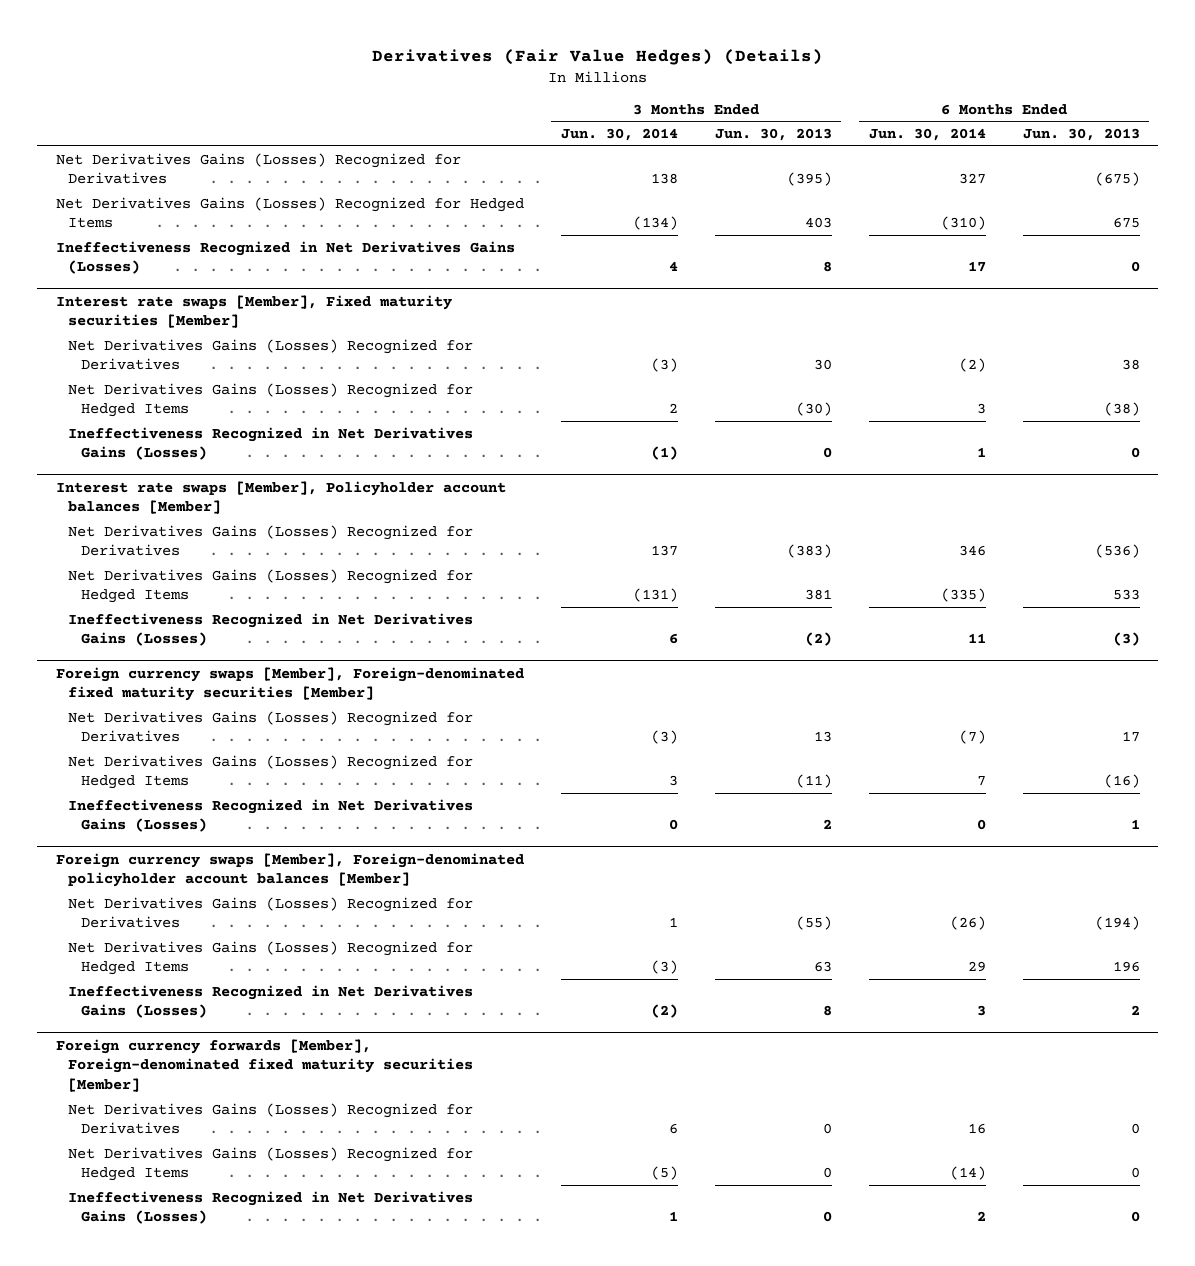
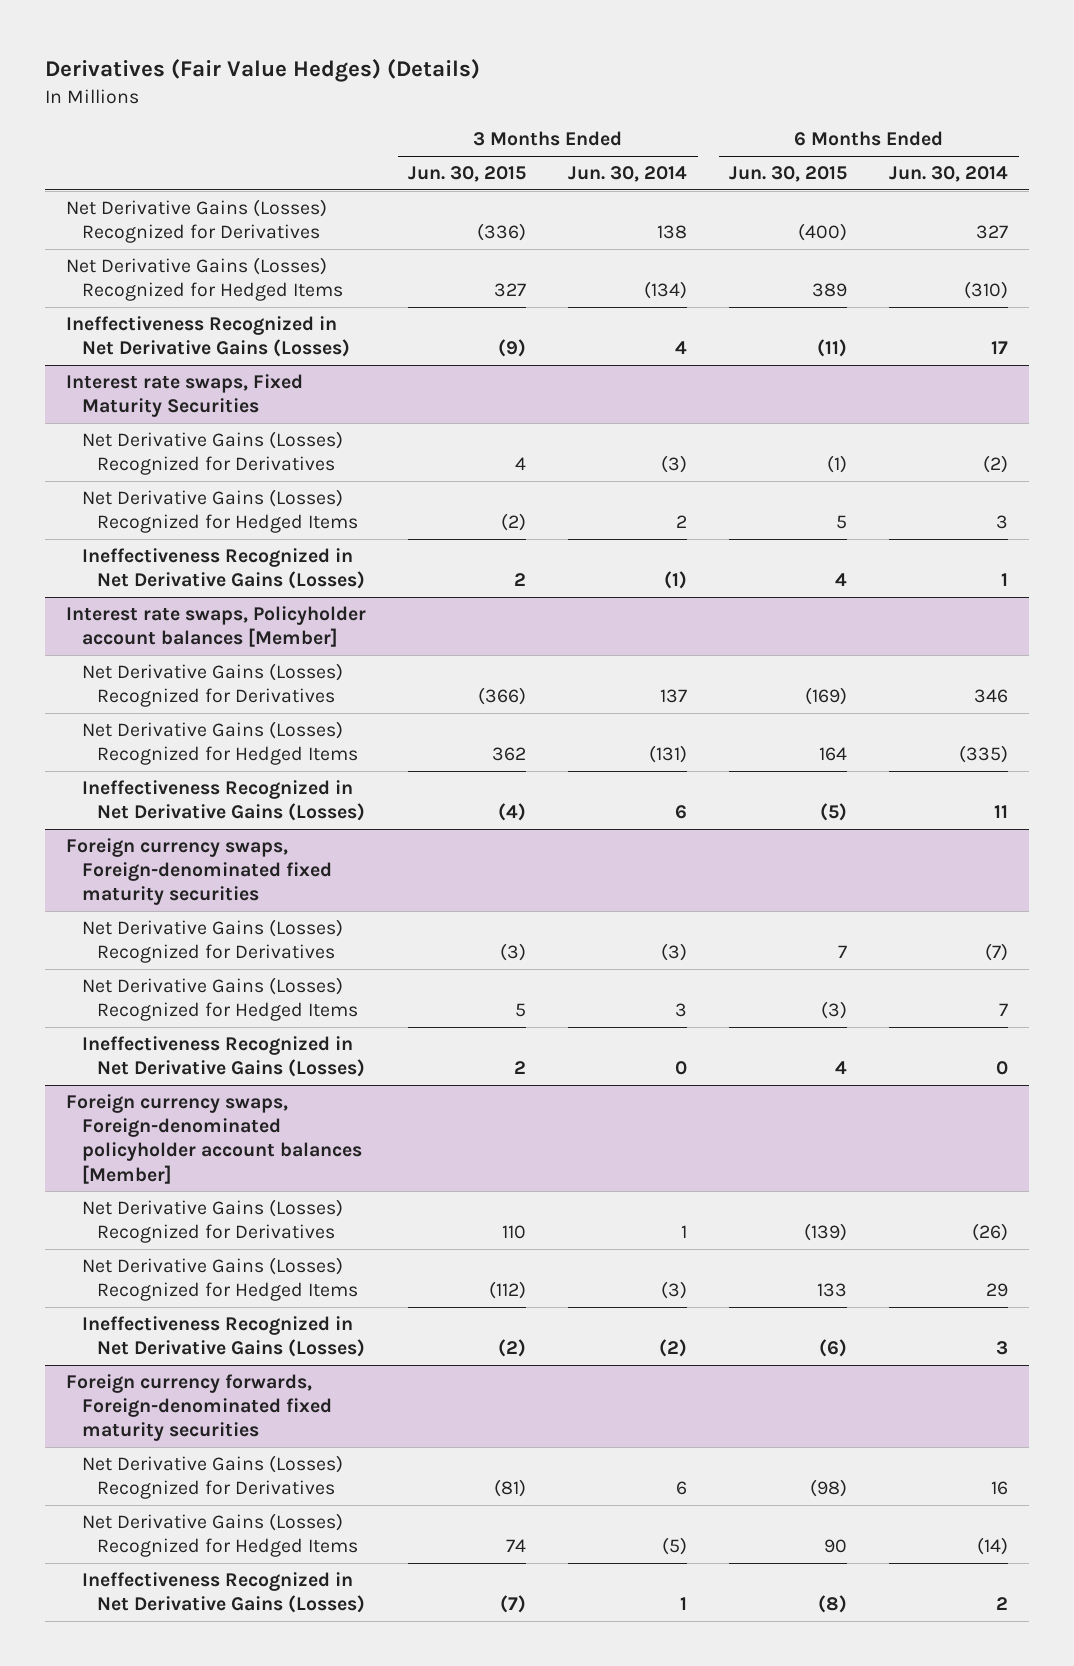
- | 3 Months Ended Jun. 30, 2014 | 3 Months Ended Jun. 30, 2013 | 6 Months Ended Jun. 30, 2014 | 6 Months Ended Jun. 30, 2013
+ | 3 Months Ended Jun. 30, 2015 | 3 Months Ended Jun. 30, 2014 | 6 Months Ended Jun. 30, 2015 | 6 Months Ended Jun. 30, 2014
- Net Derivatives Gains (Losses) Recognized for Derivatives | 138 | (395) | 327 | (675)
- Net Derivatives Gains (Losses) Recognized for Hedged Items | (134) | 403 | (310) | 675
- Ineffectiveness Recognized in Net Derivatives Gains (Losses) | 4 | 8 | 17 | 0
- Interest rate swaps [Member], Fixed maturity securities [Member]
- Net Derivatives Gains (Losses) Recognized for Derivatives | (3) | 30 | (2) | 38
- Net Derivatives Gains (Losses) Recognized for Hedged Items | 2 | (30) | 3 | (38)
- Ineffectiveness Recognized in Net Derivatives Gains (Losses) | (1) | 0 | 1 | 0
- Interest rate swaps [Member], Policyholder account balances [Member]
- Net Derivatives Gains (Losses) Recognized for Derivatives | 137 | (383) | 346 | (536)
- Net Derivatives Gains (Losses) Recognized for Hedged Items | (131) | 381 | (335) | 533
- Ineffectiveness Recognized in Net Derivatives Gains (Losses) | 6 | (2) | 11 | (3)
- Foreign currency swaps [Member], Foreign-denominated fixed maturity securities [Member]
- Net Derivatives Gains (Losses) Recognized for Derivatives | (3) | 13 | (7) | 17
- Net Derivatives Gains (Losses) Recognized for Hedged Items | 3 | (11) | 7 | (16)
- Ineffectiveness Recognized in Net Derivatives Gains (Losses) | 0 | 2 | 0 | 1
- Foreign currency swaps [Member], Foreign-denominated policyholder account balances [Member]
- Net Derivatives Gains (Losses) Recognized for Derivatives | 1 | (55) | (26) | (194)
- Net Derivatives Gains (Losses) Recognized for Hedged Items | (3) | 63 | 29 | 196
- Ineffectiveness Recognized in Net Derivatives Gains (Losses) | (2) | 8 | 3 | 2
- Foreign currency forwards [Member], Foreign-denominated fixed maturity securities [Member]
- Net Derivatives Gains (Losses) Recognized for Derivatives | 6 | 0 | 16 | 0
- Net Derivatives Gains (Losses) Recognized for Hedged Items | (5) | 0 | (14) | 0
- Ineffectiveness Recognized in Net Derivatives Gains (Losses) | 1 | 0 | 2 | 0
+ Net Derivative Gains (Losses) Recognized for Derivatives | (336) | 138 | (400) | 327
+ Net Derivative Gains (Losses) Recognized for Hedged Items | 327 | (134) | 389 | (310)
+ Ineffectiveness Recognized in Net Derivative Gains (Losses) | (9) | 4 | (11) | 17
+ Interest rate swaps, Fixed Maturity Securities
+ Net Derivative Gains (Losses) Recognized for Derivatives | 4 | (3) | (1) | (2)
+ Net Derivative Gains (Losses) Recognized for Hedged Items | (2) | 2 | 5 | 3
+ Ineffectiveness Recognized in Net Derivative Gains (Losses) | 2 | (1) | 4 | 1
+ Interest rate swaps, Policyholder account balances [Member]
+ Net Derivative Gains (Losses) Recognized for Derivatives | (366) | 137 | (169) | 346
+ Net Derivative Gains (Losses) Recognized for Hedged Items | 362 | (131) | 164 | (335)
+ Ineffectiveness Recognized in Net Derivative Gains (Losses) | (4) | 6 | (5) | 11
+ Foreign currency swaps, Foreign-denominated fixed maturity securities
+ Net Derivative Gains (Losses) Recognized for Derivatives | (3) | (3) | 7 | (7)
+ Net Derivative Gains (Losses) Recognized for Hedged Items | 5 | 3 | (3) | 7
+ Ineffectiveness Recognized in Net Derivative Gains (Losses) | 2 | 0 | 4 | 0
+ Foreign currency swaps, Foreign-denominated policyholder account balances [Member]
+ Net Derivative Gains (Losses) Recognized for Derivatives | 110 | 1 | (139) | (26)
+ Net Derivative Gains (Losses) Recognized for Hedged Items | (112) | (3) | 133 | 29
+ Ineffectiveness Recognized in Net Derivative Gains (Losses) | (2) | (2) | (6) | 3
+ Foreign currency forwards, Foreign-denominated fixed maturity securities
+ Net Derivative Gains (Losses) Recognized for Derivatives | (81) | 6 | (98) | 16
+ Net Derivative Gains (Losses) Recognized for Hedged Items | 74 | (5) | 90 | (14)
+ Ineffectiveness Recognized in Net Derivative Gains (Losses) | (7) | 1 | (8) | 2

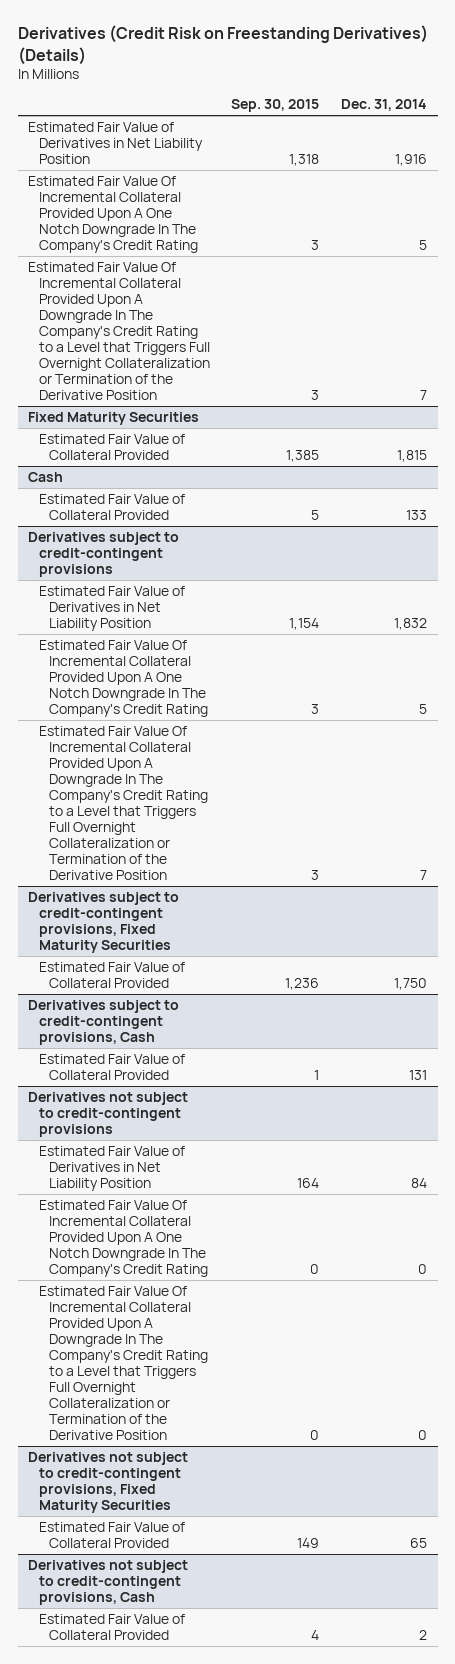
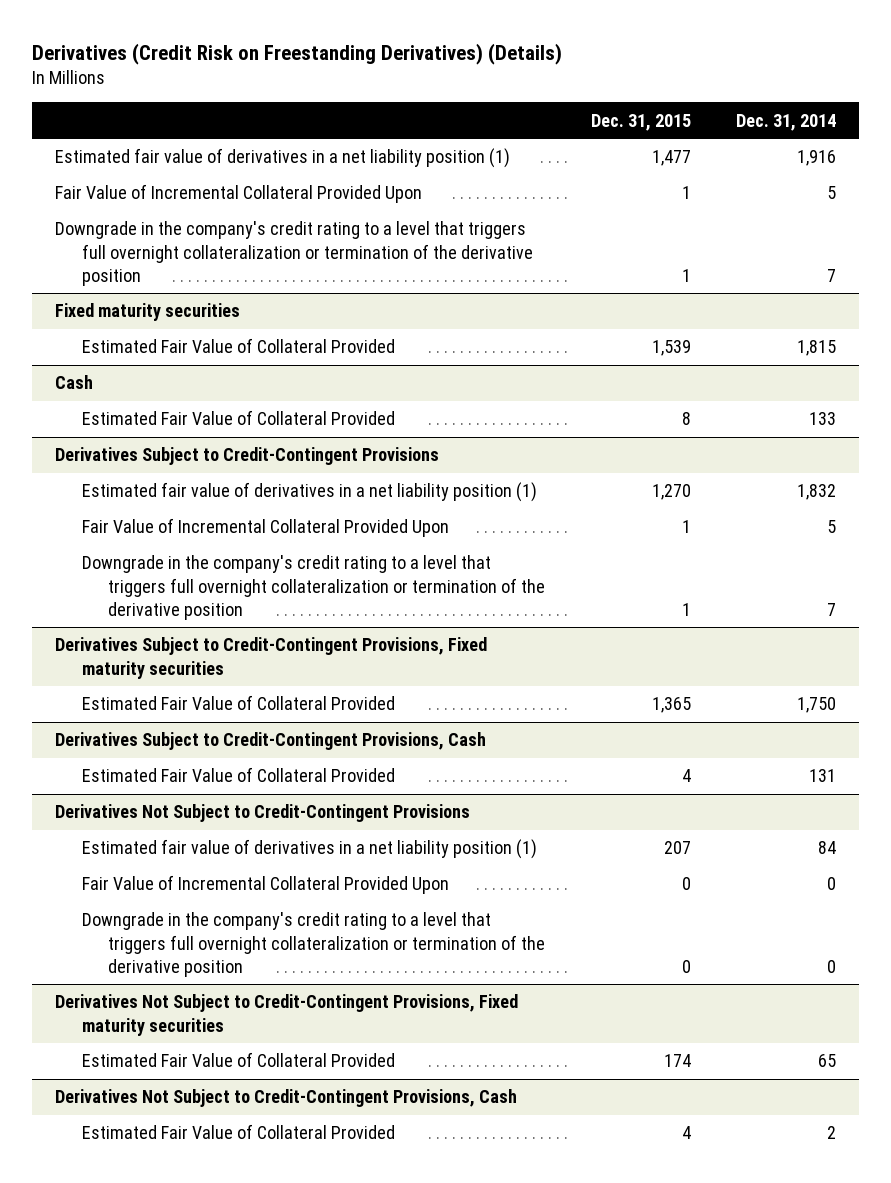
- | Sep. 30, 2015 | Dec. 31, 2014
+ | Dec. 31, 2015 | Dec. 31, 2014
- Estimated Fair Value of Derivatives in Net Liability Position | 1,318 | 1,916
- Estimated Fair Value Of Incremental Collateral Provided Upon A One Notch Downgrade In The Company's Credit Rating | 3 | 5
- Estimated Fair Value Of Incremental Collateral Provided Upon A Downgrade In The Company's Credit Rating to a Level that Triggers Full Overnight Collateralization or Termination of the Derivative Position | 3 | 7
- Fixed Maturity Securities
+ Estimated fair value of derivatives in a net liability position (1) | 1,477 | 1,916
+ Fair Value of Incremental Collateral Provided Upon | 1 | 5
+ Downgrade in the company's credit rating to a level that triggers full overnight collateralization or termination of the derivative position | 1 | 7
+ Fixed maturity securities
- Derivatives subject to credit-contingent provisions
- Estimated Fair Value of Derivatives in Net Liability Position | 1,154 | 1,832
- Estimated Fair Value Of Incremental Collateral Provided Upon A One Notch Downgrade In The Company's Credit Rating | 3 | 5
- Estimated Fair Value Of Incremental Collateral Provided Upon A Downgrade In The Company's Credit Rating to a Level that Triggers Full Overnight Collateralization or Termination of the Derivative Position | 3 | 7
- Derivatives subject to credit-contingent provisions, Fixed Maturity Securities
+ Derivatives Subject to Credit-Contingent Provisions
+ Estimated fair value of derivatives in a net liability position (1) | 1,270 | 1,832
+ Fair Value of Incremental Collateral Provided Upon | 1 | 5
+ Downgrade in the company's credit rating to a level that triggers full overnight collateralization or termination of the derivative position | 1 | 7
+ Derivatives Subject to Credit-Contingent Provisions, Fixed maturity securities
- Derivatives subject to credit-contingent provisions, Cash
+ Derivatives Subject to Credit-Contingent Provisions, Cash
- Derivatives not subject to credit-contingent provisions
- Estimated Fair Value of Derivatives in Net Liability Position | 164 | 84
- Estimated Fair Value Of Incremental Collateral Provided Upon A One Notch Downgrade In The Company's Credit Rating | 0 | 0
- Estimated Fair Value Of Incremental Collateral Provided Upon A Downgrade In The Company's Credit Rating to a Level that Triggers Full Overnight Collateralization or Termination of the Derivative Position | 0 | 0
- Derivatives not subject to credit-contingent provisions, Fixed Maturity Securities
+ Derivatives Not Subject to Credit-Contingent Provisions
+ Estimated fair value of derivatives in a net liability position (1) | 207 | 84
+ Fair Value of Incremental Collateral Provided Upon | 0 | 0
+ Downgrade in the company's credit rating to a level that triggers full overnight collateralization or termination of the derivative position | 0 | 0
+ Derivatives Not Subject to Credit-Contingent Provisions, Fixed maturity securities
- Derivatives not subject to credit-contingent provisions, Cash
+ Derivatives Not Subject to Credit-Contingent Provisions, Cash

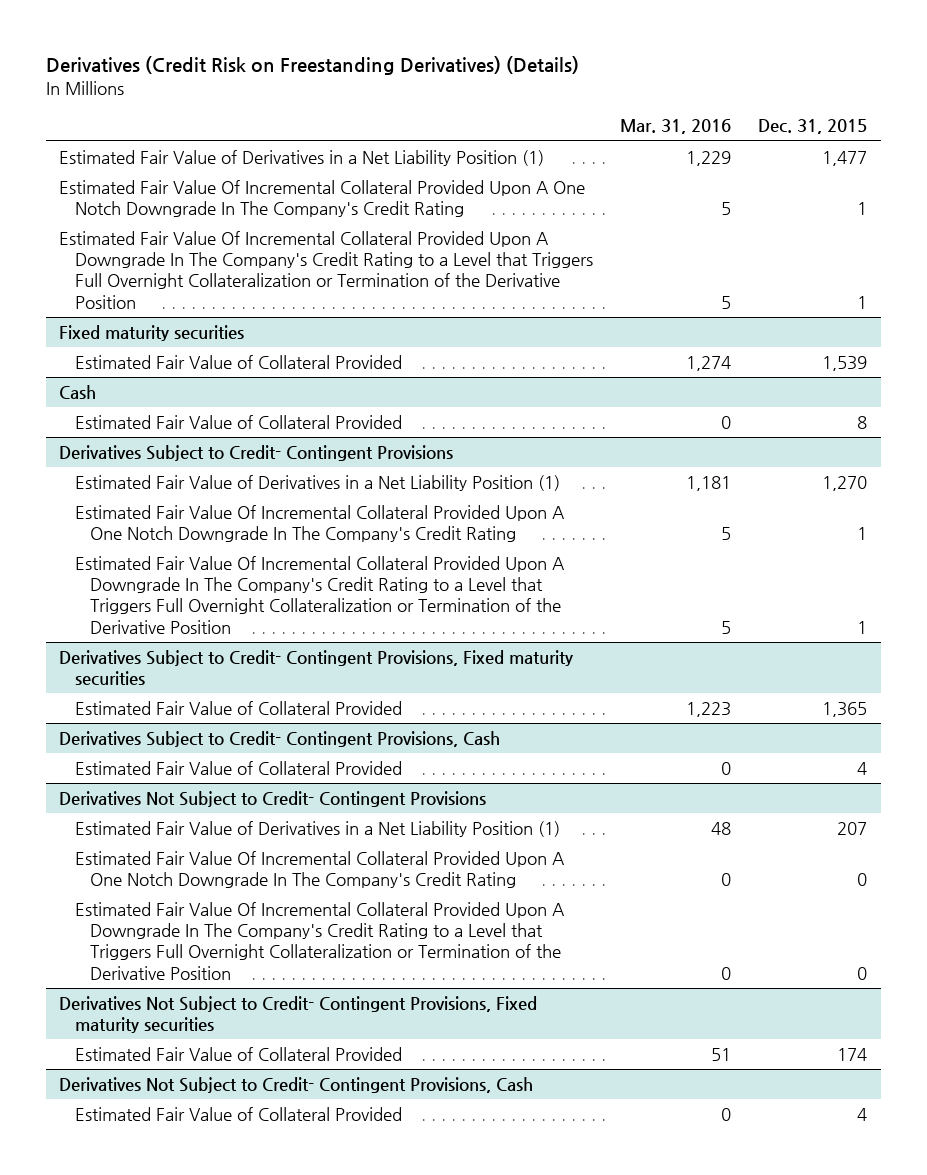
- | Dec. 31, 2015 | Dec. 31, 2014
+ | Mar. 31, 2016 | Dec. 31, 2015
- Estimated fair value of derivatives in a net liability position (1) | 1,477 | 1,916
- Fair Value of Incremental Collateral Provided Upon | 1 | 5
- Downgrade in the company's credit rating to a level that triggers full overnight collateralization or termination of the derivative position | 1 | 7
+ Estimated Fair Value of Derivatives in a Net Liability Position (1) | 1,229 | 1,477
+ Estimated Fair Value Of Incremental Collateral Provided Upon A One Notch Downgrade In The Company's Credit Rating | 5 | 1
+ Estimated Fair Value Of Incremental Collateral Provided Upon A Downgrade In The Company's Credit Rating to a Level that Triggers Full Overnight Collateralization or Termination of the Derivative Position | 5 | 1
- Derivatives Subject to Credit-Contingent Provisions
- Estimated fair value of derivatives in a net liability position (1) | 1,270 | 1,832
- Fair Value of Incremental Collateral Provided Upon | 1 | 5
- Downgrade in the company's credit rating to a level that triggers full overnight collateralization or termination of the derivative position | 1 | 7
- Derivatives Subject to Credit-Contingent Provisions, Fixed maturity securities
+ Derivatives Subject to Credit- Contingent Provisions
+ Estimated Fair Value of Derivatives in a Net Liability Position (1) | 1,181 | 1,270
+ Estimated Fair Value Of Incremental Collateral Provided Upon A One Notch Downgrade In The Company's Credit Rating | 5 | 1
+ Estimated Fair Value Of Incremental Collateral Provided Upon A Downgrade In The Company's Credit Rating to a Level that Triggers Full Overnight Collateralization or Termination of the Derivative Position | 5 | 1
+ Derivatives Subject to Credit- Contingent Provisions, Fixed maturity securities
- Derivatives Subject to Credit-Contingent Provisions, Cash
+ Derivatives Subject to Credit- Contingent Provisions, Cash
- Derivatives Not Subject to Credit-Contingent Provisions
- Estimated fair value of derivatives in a net liability position (1) | 207 | 84
- Fair Value of Incremental Collateral Provided Upon | 0 | 0
- Downgrade in the company's credit rating to a level that triggers full overnight collateralization or termination of the derivative position | 0 | 0
- Derivatives Not Subject to Credit-Contingent Provisions, Fixed maturity securities
+ Derivatives Not Subject to Credit- Contingent Provisions
+ Estimated Fair Value of Derivatives in a Net Liability Position (1) | 48 | 207
+ Estimated Fair Value Of Incremental Collateral Provided Upon A One Notch Downgrade In The Company's Credit Rating | 0 | 0
+ Estimated Fair Value Of Incremental Collateral Provided Upon A Downgrade In The Company's Credit Rating to a Level that Triggers Full Overnight Collateralization or Termination of the Derivative Position | 0 | 0
+ Derivatives Not Subject to Credit- Contingent Provisions, Fixed maturity securities
- Derivatives Not Subject to Credit-Contingent Provisions, Cash
+ Derivatives Not Subject to Credit- Contingent Provisions, Cash

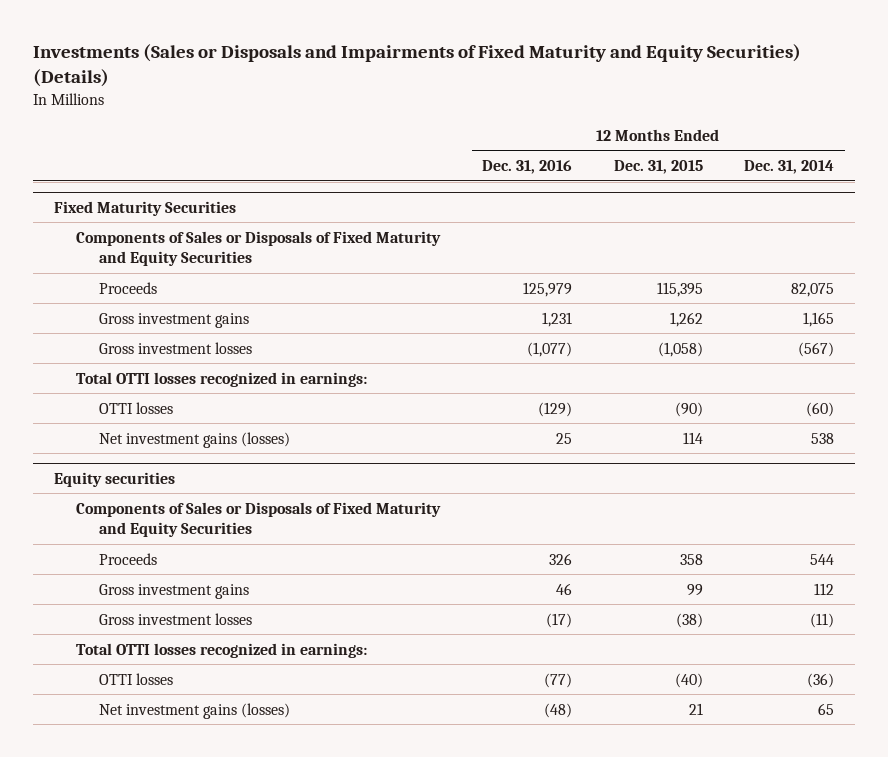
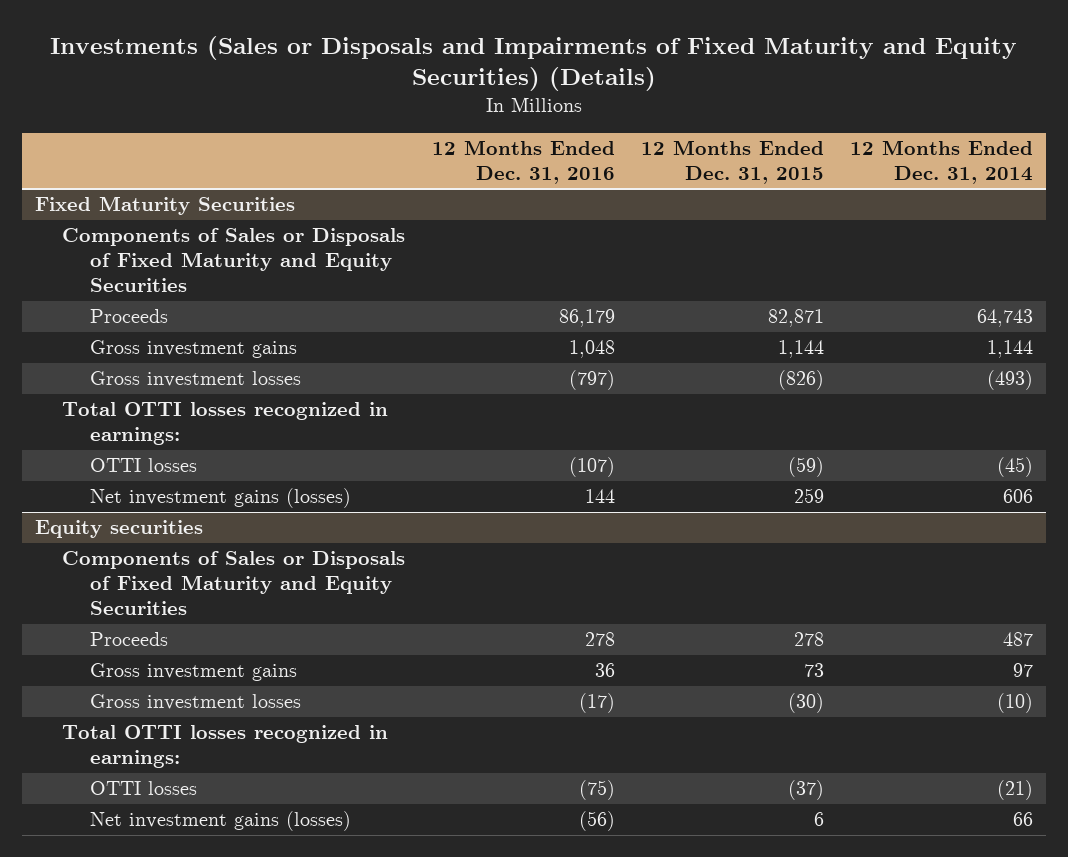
@ Fixed Maturity Securities
- Proceeds | 125,979 | 115,395 | 82,075
- Gross investment gains | 1,231 | 1,262 | 1,165
- Gross investment losses | (1,077) | (1,058) | (567)
+ Proceeds | 86,179 | 82,871 | 64,743
+ Gross investment gains | 1,048 | 1,144 | 1,144
+ Gross investment losses | (797) | (826) | (493)
- OTTI losses | (129) | (90) | (60)
- Net investment gains (losses) | 25 | 114 | 538
+ OTTI losses | (107) | (59) | (45)
+ Net investment gains (losses) | 144 | 259 | 606
@ Equity securities
- Proceeds | 326 | 358 | 544
- Gross investment gains | 46 | 99 | 112
- Gross investment losses | (17) | (38) | (11)
+ Proceeds | 278 | 278 | 487
+ Gross investment gains | 36 | 73 | 97
+ Gross investment losses | (17) | (30) | (10)
- OTTI losses | (77) | (40) | (36)
- Net investment gains (losses) | (48) | 21 | 65
+ OTTI losses | (75) | (37) | (21)
+ Net investment gains (losses) | (56) | 6 | 66

